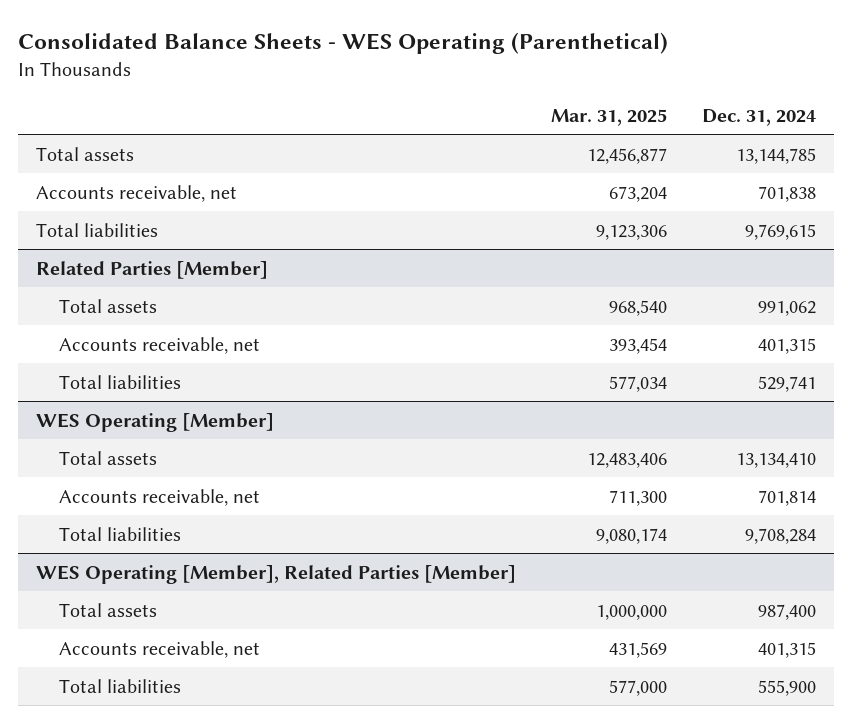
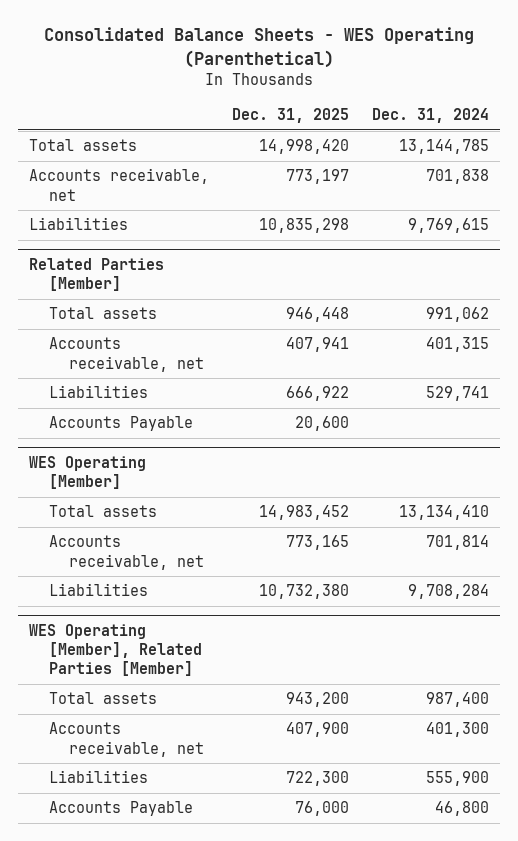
- | Mar. 31, 2025 | Dec. 31, 2024
+ | Dec. 31, 2025 | Dec. 31, 2024
- Total liabilities | 9,123,306 | 9,769,615
+ Liabilities | 10,835,298 | 9,769,615
@ Related Parties [Member]
- Total liabilities | 577,034 | 529,741
+ Liabilities | 666,922 | 529,741
+ Accounts Payable | 20,600 |
@ WES Operating [Member]
- Total liabilities | 9,080,174 | 9,708,284
+ Liabilities | 10,732,380 | 9,708,284
@ WES Operating [Member], Related Parties [Member]
- Accounts receivable, net | 431,569 | 401,315
- Total liabilities | 577,000 | 555,900
+ Accounts receivable, net | 407,900 | 401,300
+ Liabilities | 722,300 | 555,900
+ Accounts Payable | 76,000 | 46,800

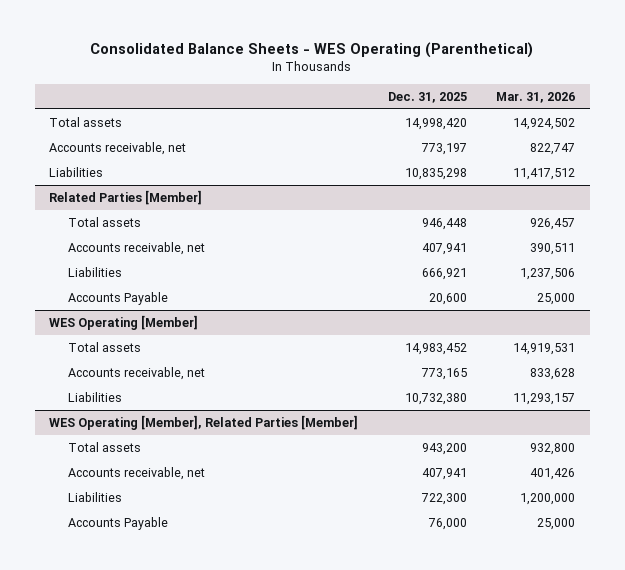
- | Dec. 31, 2025 | Dec. 31, 2024
+ | Dec. 31, 2025 | Mar. 31, 2026
@ Related Parties [Member]
- Liabilities | 666,922 | 529,741
+ Liabilities | 666,921 | 1,237,506
@ WES Operating [Member], Related Parties [Member]
- Accounts receivable, net | 407,900 | 401,300
+ Accounts receivable, net | 407,941 | 401,426

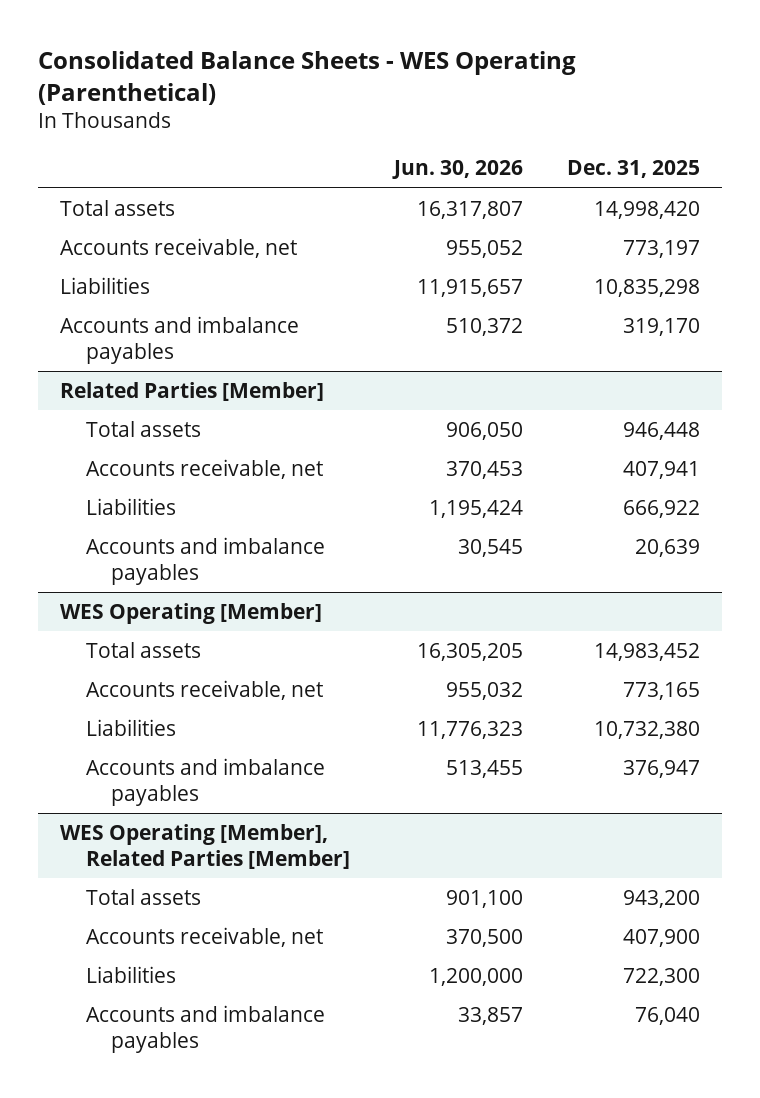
- | Dec. 31, 2025 | Mar. 31, 2026
+ | Jun. 30, 2026 | Dec. 31, 2025
+ Accounts and imbalance payables | 510,372 | 319,170
@ Related Parties [Member]
- Liabilities | 666,921 | 1,237,506
- Accounts Payable | 20,600 | 25,000
+ Liabilities | 1,195,424 | 666,922
+ Accounts and imbalance payables | 30,545 | 20,639
@ WES Operating [Member]
+ Accounts and imbalance payables | 513,455 | 376,947
@ WES Operating [Member], Related Parties [Member]
- Accounts receivable, net | 407,941 | 401,426
+ Accounts receivable, net | 370,500 | 407,900
- Accounts Payable | 76,000 | 25,000
+ Accounts and imbalance payables | 33,857 | 76,040

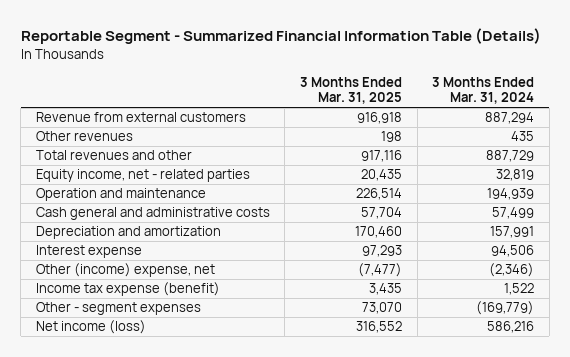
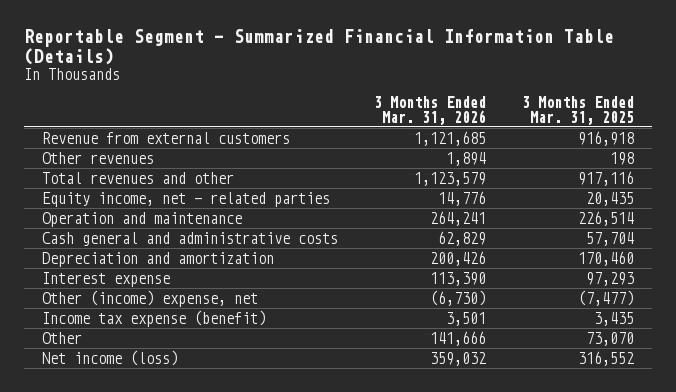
- | 3 Months Ended Mar. 31, 2025 | 3 Months Ended Mar. 31, 2024
+ | 3 Months Ended Mar. 31, 2026 | 3 Months Ended Mar. 31, 2025
- Other - segment expenses | 73,070 | (169,779)
+ Other | 141,666 | 73,070

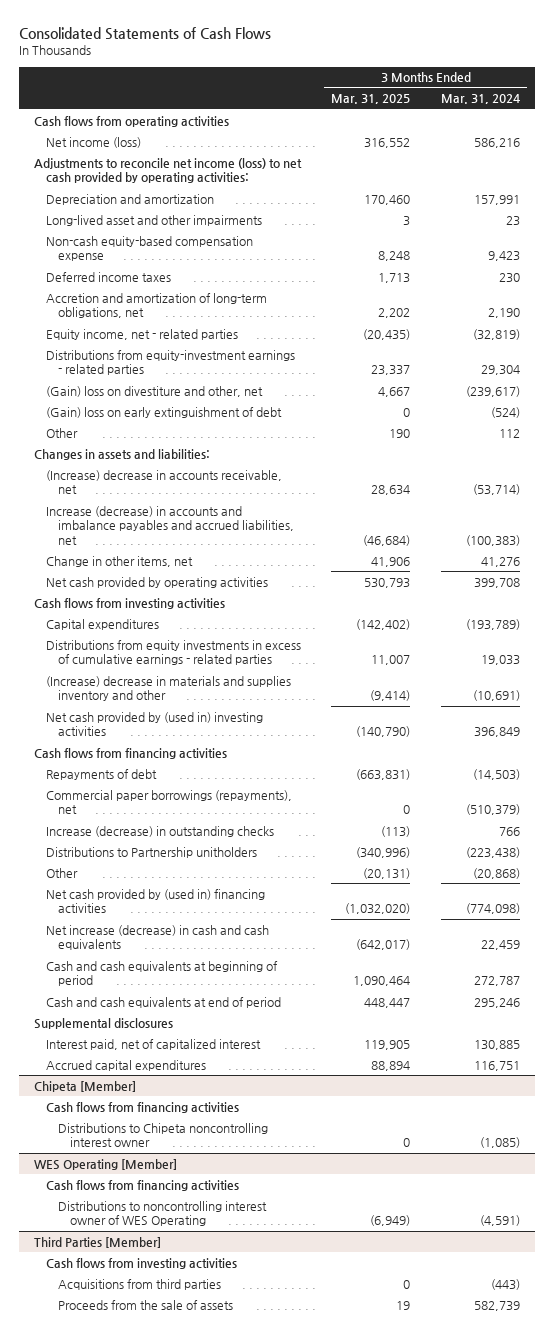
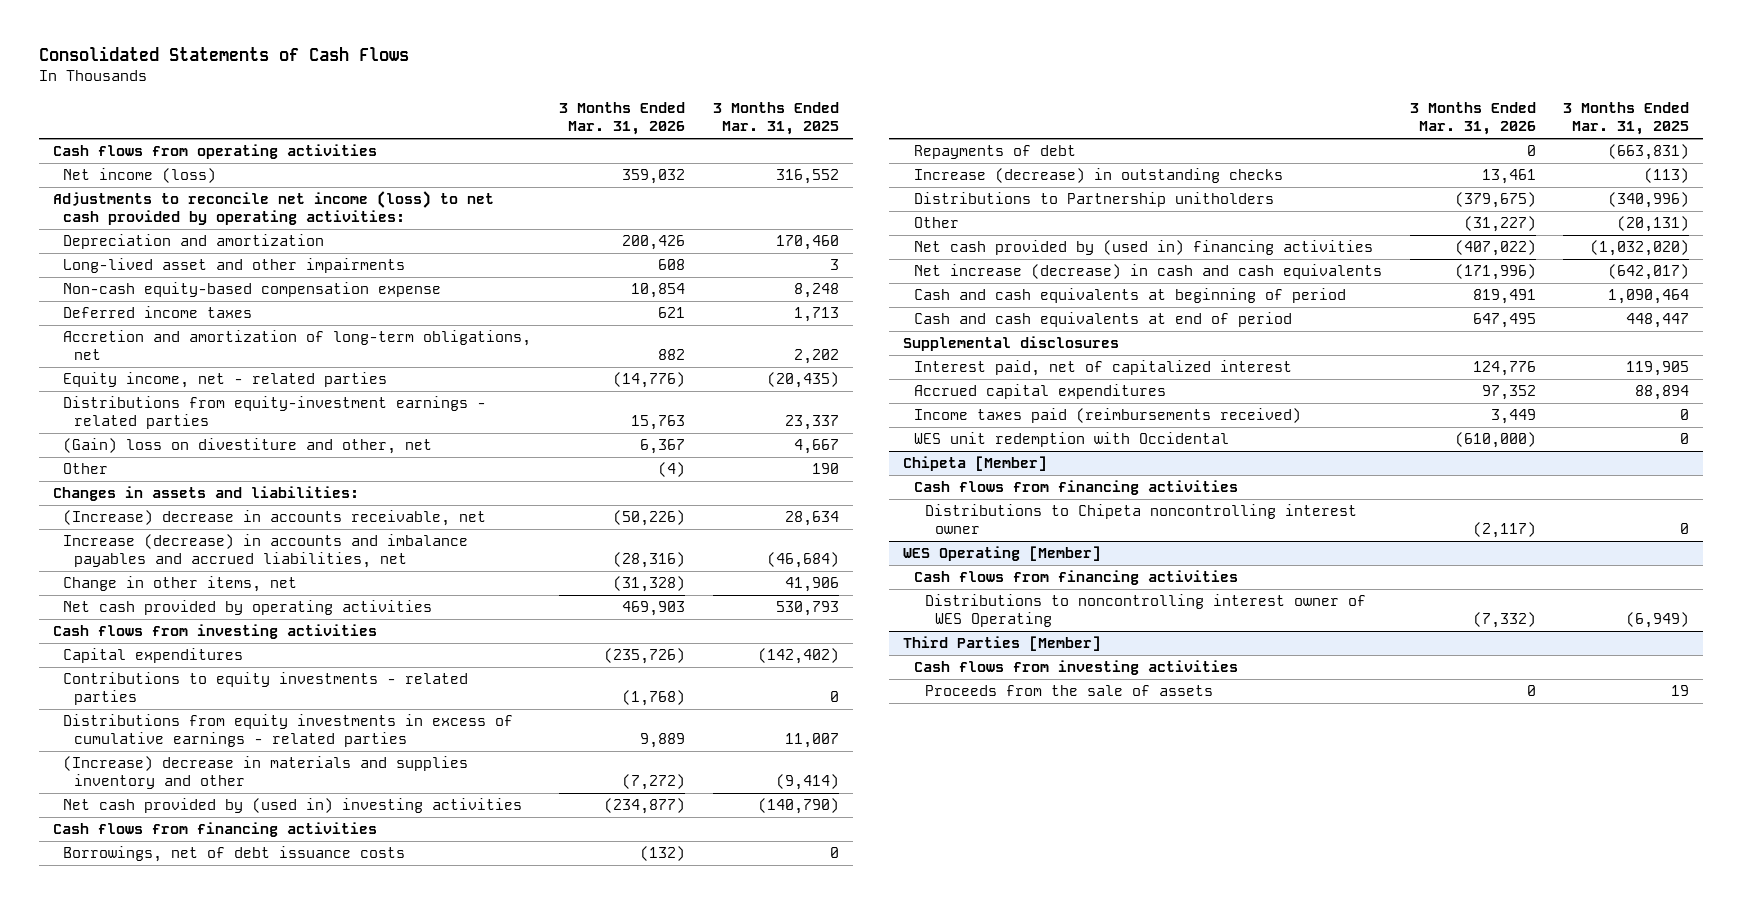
- | 3 Months Ended Mar. 31, 2025 | 3 Months Ended Mar. 31, 2024
+ | 3 Months Ended Mar. 31, 2026 | 3 Months Ended Mar. 31, 2025
- (Gain) loss on early extinguishment of debt | 0 | (524)
+ Contributions to equity investments - related parties | (1,768) | 0
+ Borrowings, net of debt issuance costs | (132) | 0
- Commercial paper borrowings (repayments), net | 0 | (510,379)
+ Income taxes paid (reimbursements received) | 3,449 | 0
+ WES unit redemption with Occidental | (610,000) | 0
@ Third Parties [Member]
- Acquisitions from third parties | 0 | (443)

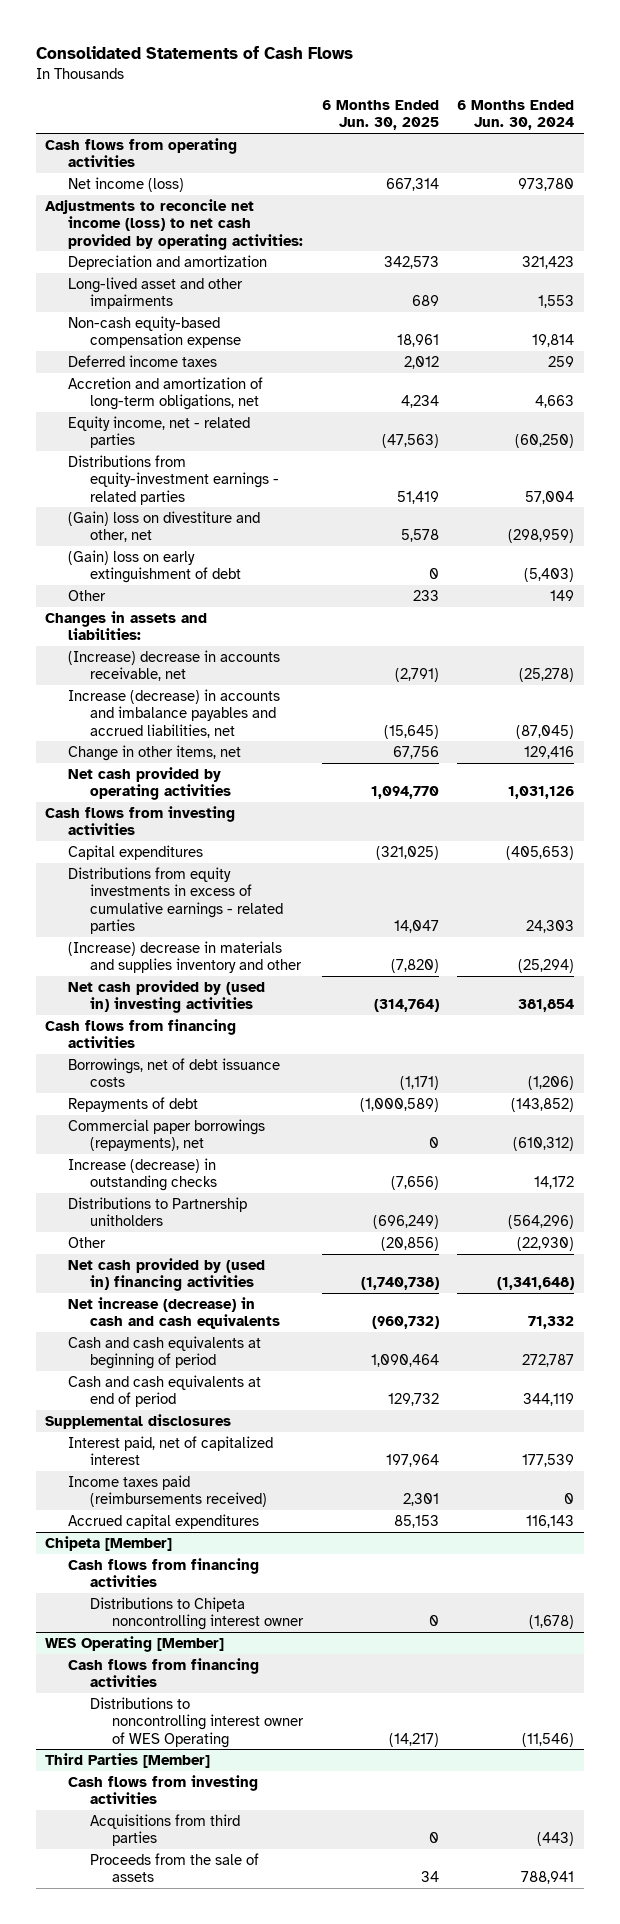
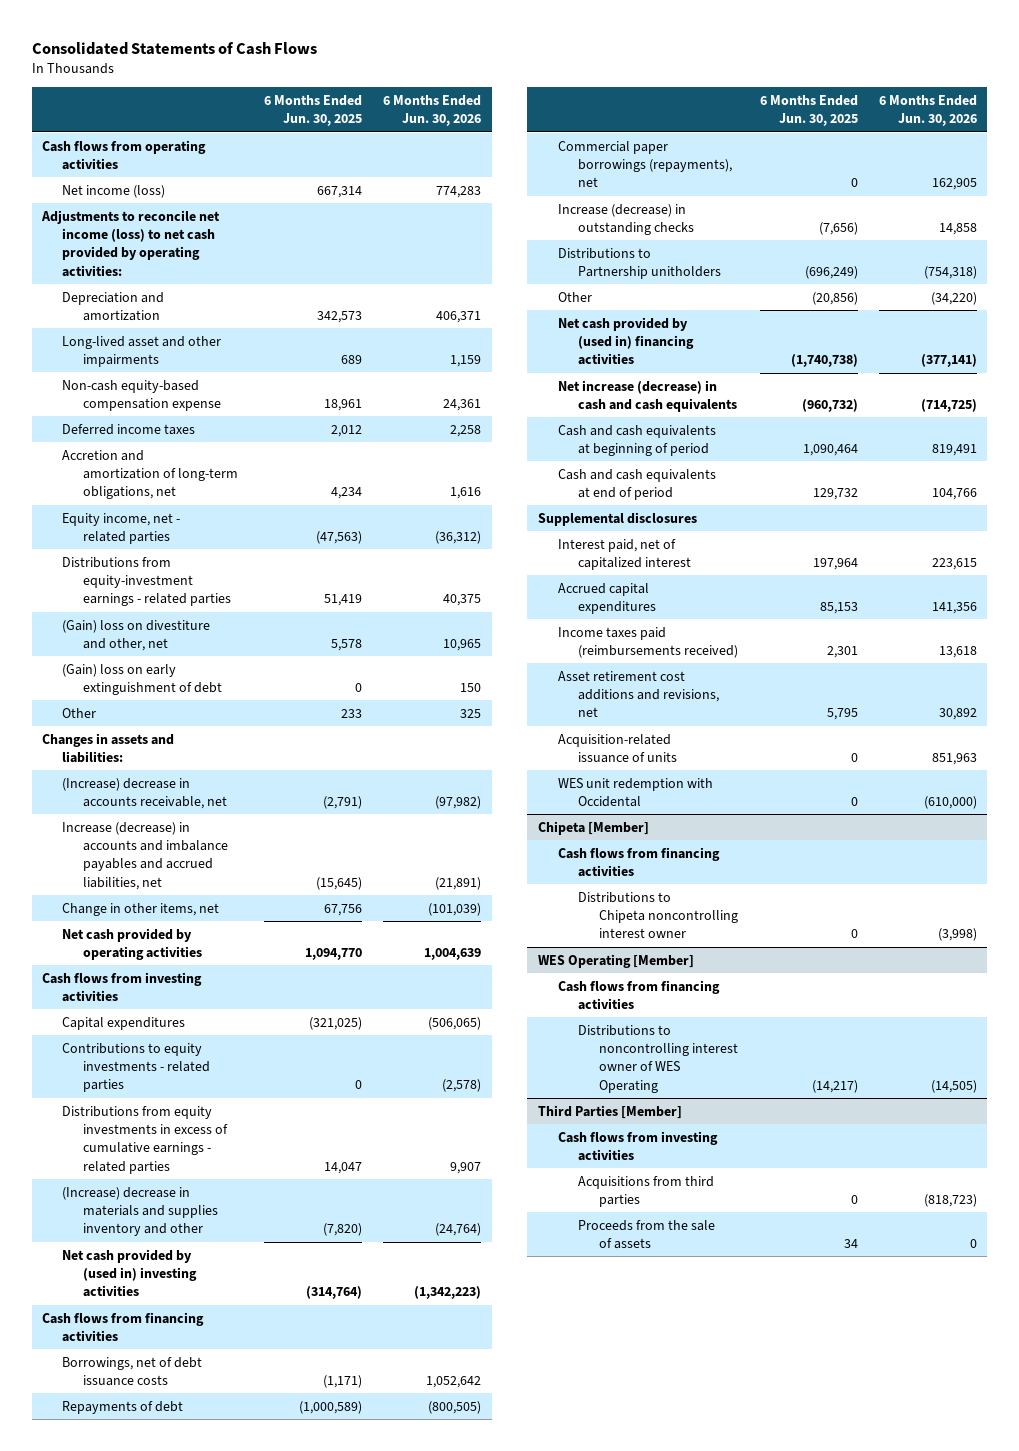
- | 6 Months Ended Jun. 30, 2025 | 6 Months Ended Jun. 30, 2024
+ | 6 Months Ended Jun. 30, 2025 | 6 Months Ended Jun. 30, 2026
+ Contributions to equity investments - related parties | 0 | (2,578)
moved down: Income taxes paid (reimbursements received) | 2,301 | 13,618
+ Asset retirement cost additions and revisions, net | 5,795 | 30,892
+ Acquisition-related issuance of units | 0 | 851,963
+ WES unit redemption with Occidental | 0 | (610,000)

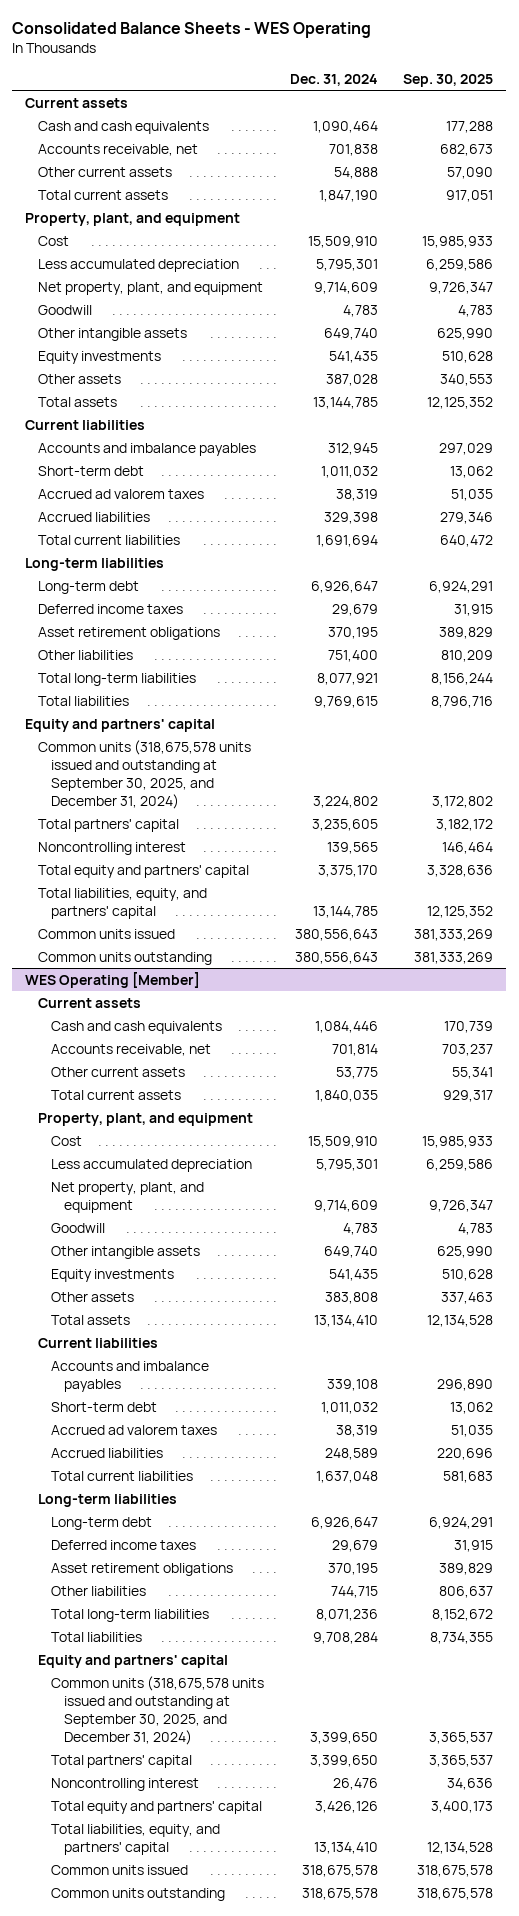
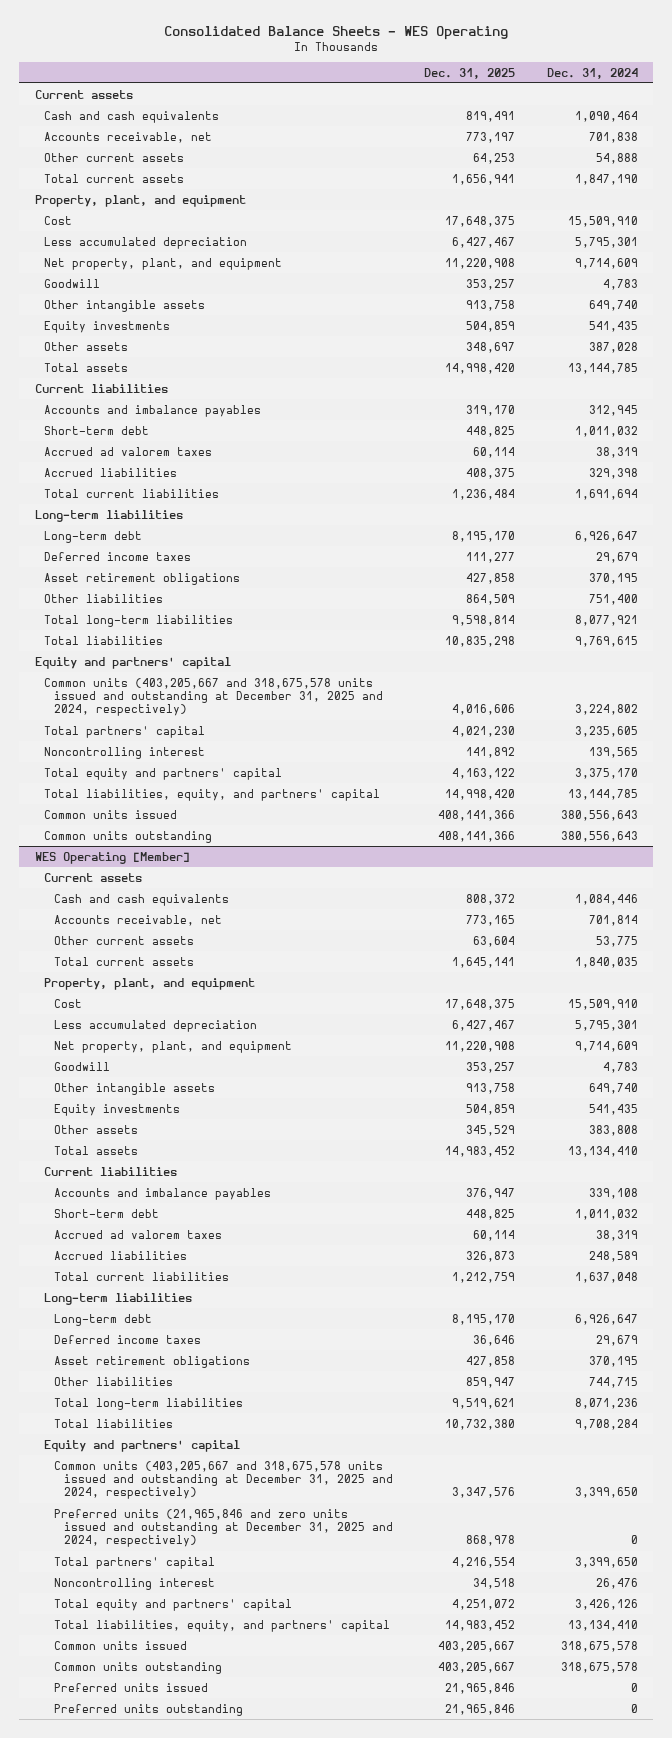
- | Dec. 31, 2024 | Sep. 30, 2025
+ | Dec. 31, 2025 | Dec. 31, 2024
- Common units (318,675,578 units issued and outstanding at September 30, 2025, and December 31, 2024) | 3,224,802 | 3,172,802
+ Common units (403,205,667 and 318,675,578 units issued and outstanding at December 31, 2025 and 2024, respectively) | 4,016,606 | 3,224,802
@ WES Operating [Member]
- Common units (318,675,578 units issued and outstanding at September 30, 2025, and December 31, 2024) | 3,399,650 | 3,365,537
+ Common units (403,205,667 and 318,675,578 units issued and outstanding at December 31, 2025 and 2024, respectively) | 3,347,576 | 3,399,650
+ Preferred units (21,965,846 and zero units issued and outstanding at December 31, 2025 and 2024, respectively) | 868,978 | 0
+ Preferred units issued | 21,965,846 | 0
+ Preferred units outstanding | 21,965,846 | 0

